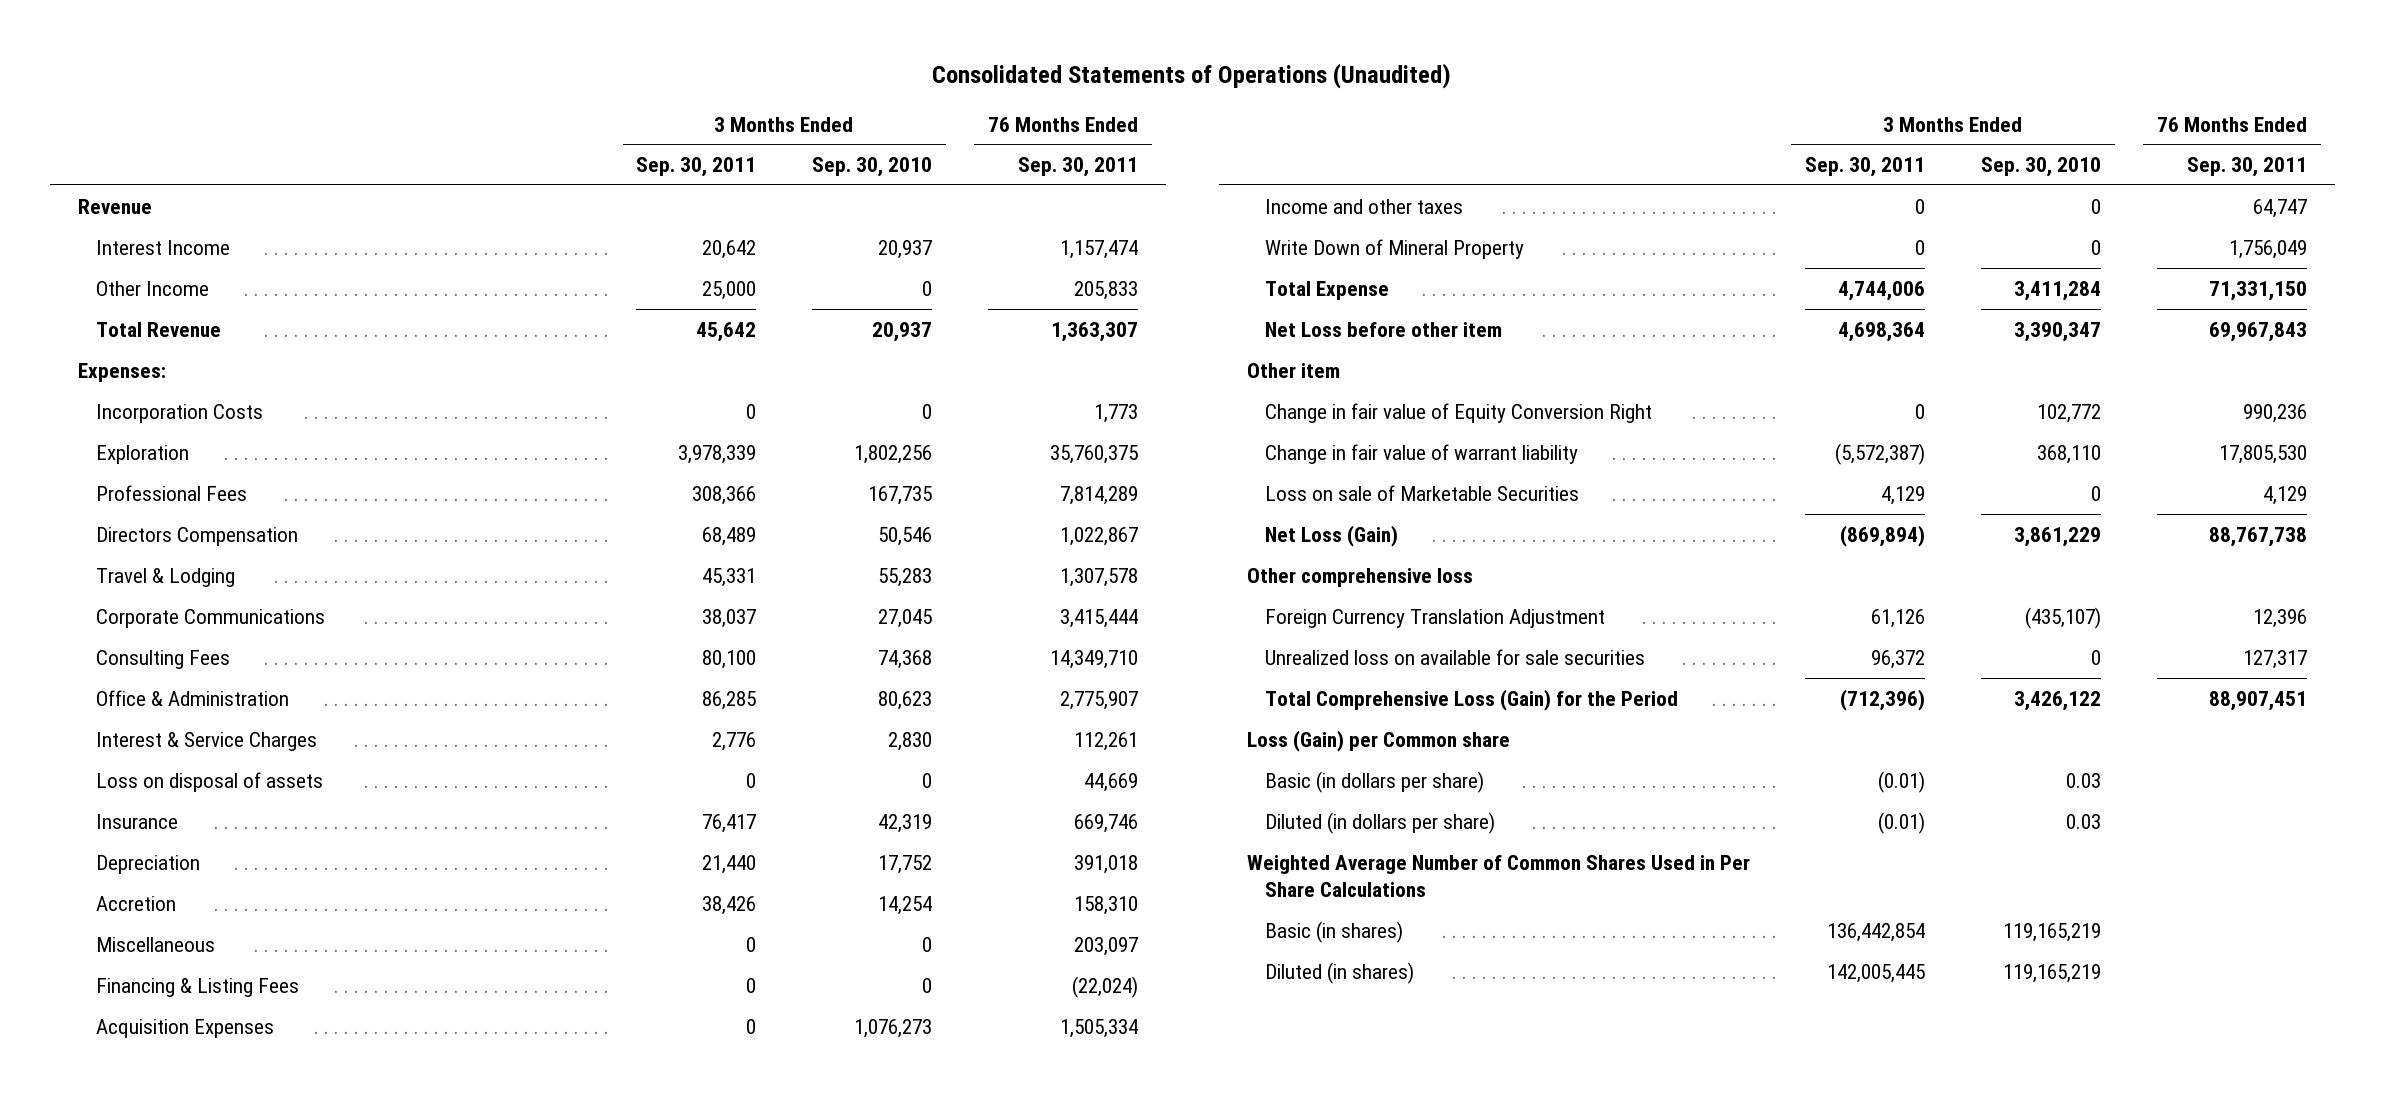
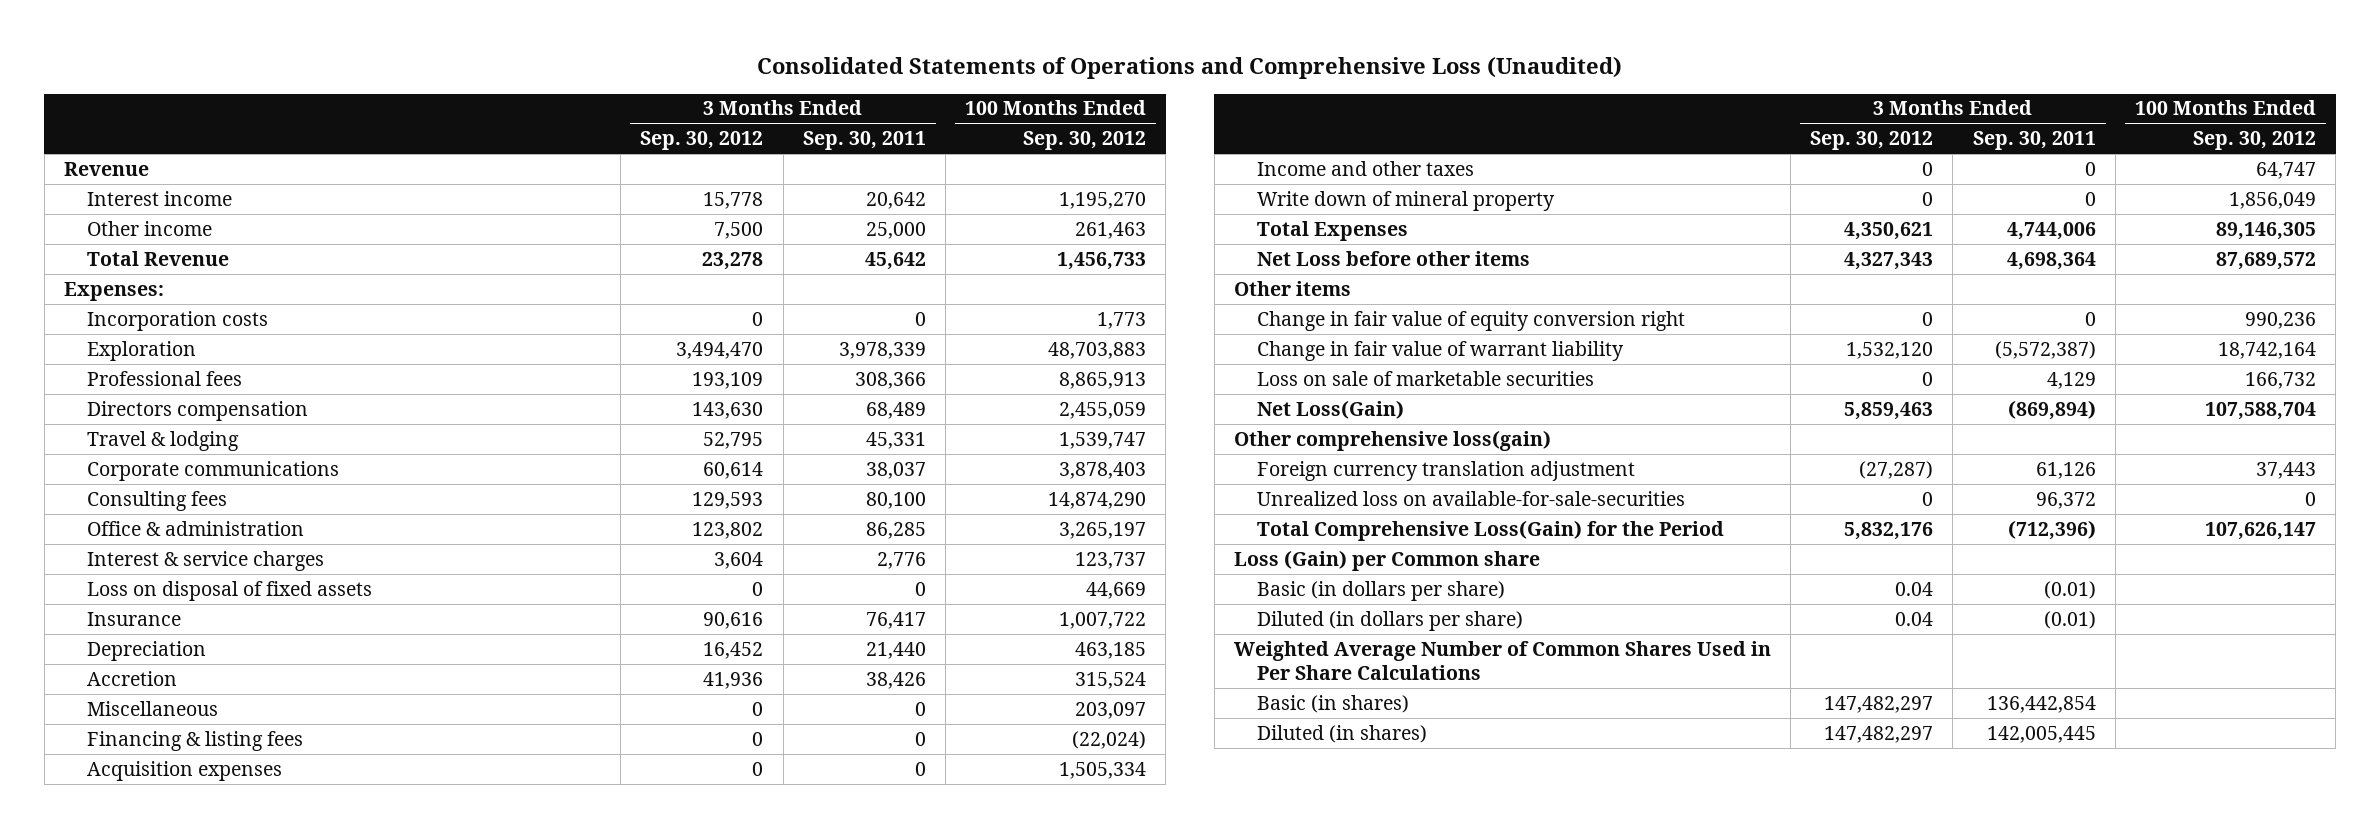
- Consolidated Statements of Operations (Unaudited)
+ Consolidated Statements of Operations and Comprehensive Loss (Unaudited)
- | 3 Months Ended Sep. 30, 2011 | 3 Months Ended Sep. 30, 2010 | 76 Months Ended Sep. 30, 2011
+ | 3 Months Ended Sep. 30, 2012 | 3 Months Ended Sep. 30, 2011 | 100 Months Ended Sep. 30, 2012
- Interest Income | 20,642 | 20,937 | 1,157,474
- Other Income | 25,000 | 0 | 205,833
+ Interest income | 15,778 | 20,642 | 1,195,270
+ Other income | 7,500 | 25,000 | 261,463
- Incorporation Costs | 0 | 0 | 1,773
+ Incorporation costs | 0 | 0 | 1,773
- Professional Fees | 308,366 | 167,735 | 7,814,289
- Directors Compensation | 68,489 | 50,546 | 1,022,867
- Travel & Lodging | 45,331 | 55,283 | 1,307,578
- Corporate Communications | 38,037 | 27,045 | 3,415,444
- Consulting Fees | 80,100 | 74,368 | 14,349,710
- Office & Administration | 86,285 | 80,623 | 2,775,907
- Interest & Service Charges | 2,776 | 2,830 | 112,261
- Loss on disposal of assets | 0 | 0 | 44,669
+ Professional fees | 193,109 | 308,366 | 8,865,913
+ Directors compensation | 143,630 | 68,489 | 2,455,059
+ Travel & lodging | 52,795 | 45,331 | 1,539,747
+ Corporate communications | 60,614 | 38,037 | 3,878,403
+ Consulting fees | 129,593 | 80,100 | 14,874,290
+ Office & administration | 123,802 | 86,285 | 3,265,197
+ Interest & service charges | 3,604 | 2,776 | 123,737
+ Loss on disposal of fixed assets | 0 | 0 | 44,669
- Financing & Listing Fees | 0 | 0 | (22,024)
- Acquisition Expenses | 0 | 1,076,273 | 1,505,334
+ Financing & listing fees | 0 | 0 | (22,024)
+ Acquisition expenses | 0 | 0 | 1,505,334
- Write Down of Mineral Property | 0 | 0 | 1,756,049
- Total Expense | 4,744,006 | 3,411,284 | 71,331,150
- Net Loss before other item | 4,698,364 | 3,390,347 | 69,967,843
- Other item
- Change in fair value of Equity Conversion Right | 0 | 102,772 | 990,236
+ Write down of mineral property | 0 | 0 | 1,856,049
+ Total Expenses | 4,350,621 | 4,744,006 | 89,146,305
+ Net Loss before other items | 4,327,343 | 4,698,364 | 87,689,572
+ Other items
+ Change in fair value of equity conversion right | 0 | 0 | 990,236
- Loss on sale of Marketable Securities | 4,129 | 0 | 4,129
- Net Loss (Gain) | (869,894) | 3,861,229 | 88,767,738
- Other comprehensive loss
- Foreign Currency Translation Adjustment | 61,126 | (435,107) | 12,396
- Unrealized loss on available for sale securities | 96,372 | 0 | 127,317
- Total Comprehensive Loss (Gain) for the Period | (712,396) | 3,426,122 | 88,907,451
+ Loss on sale of marketable securities | 0 | 4,129 | 166,732
+ Net Loss(Gain) | 5,859,463 | (869,894) | 107,588,704
+ Other comprehensive loss(gain)
+ Foreign currency translation adjustment | (27,287) | 61,126 | 37,443
+ Unrealized loss on available-for-sale-securities | 0 | 96,372 | 0
+ Total Comprehensive Loss(Gain) for the Period | 5,832,176 | (712,396) | 107,626,147

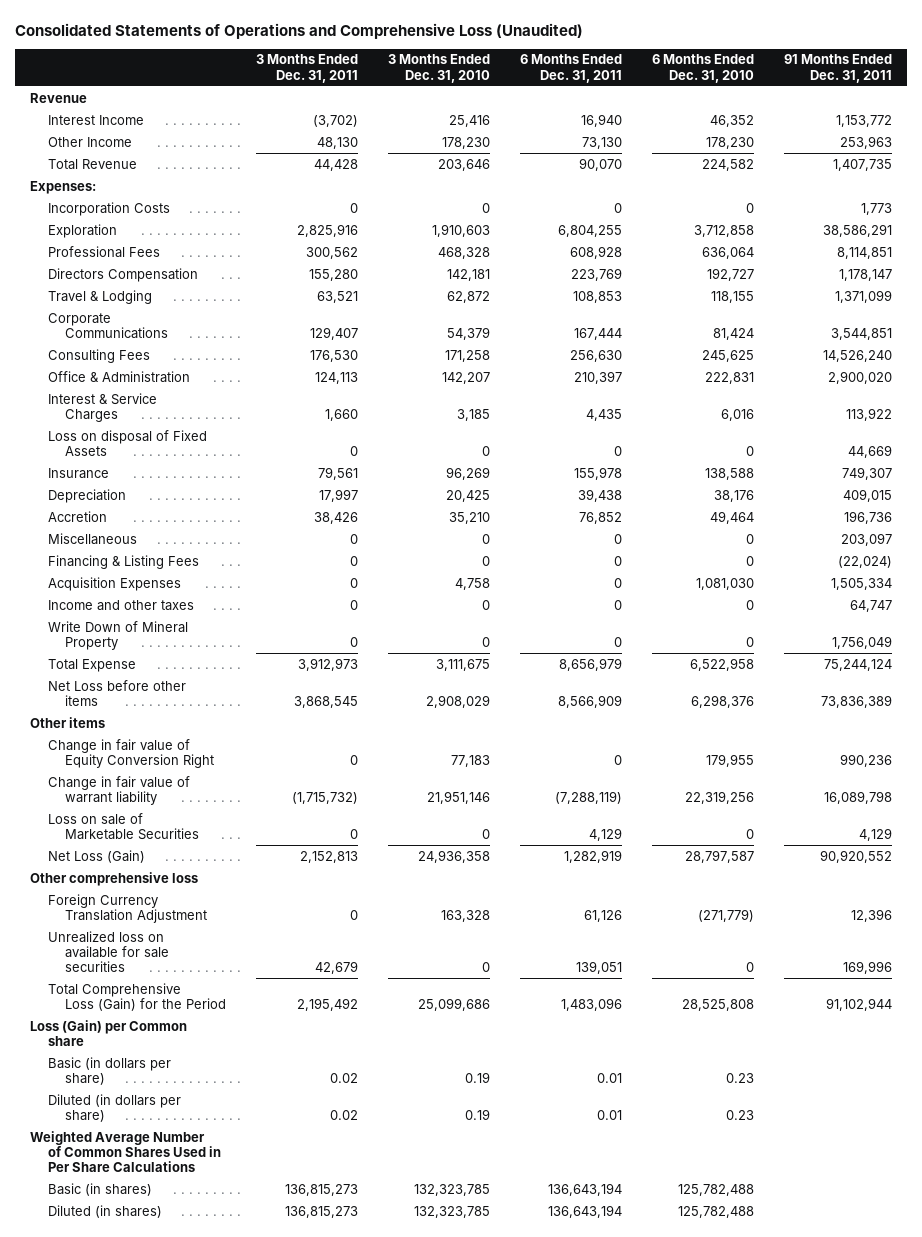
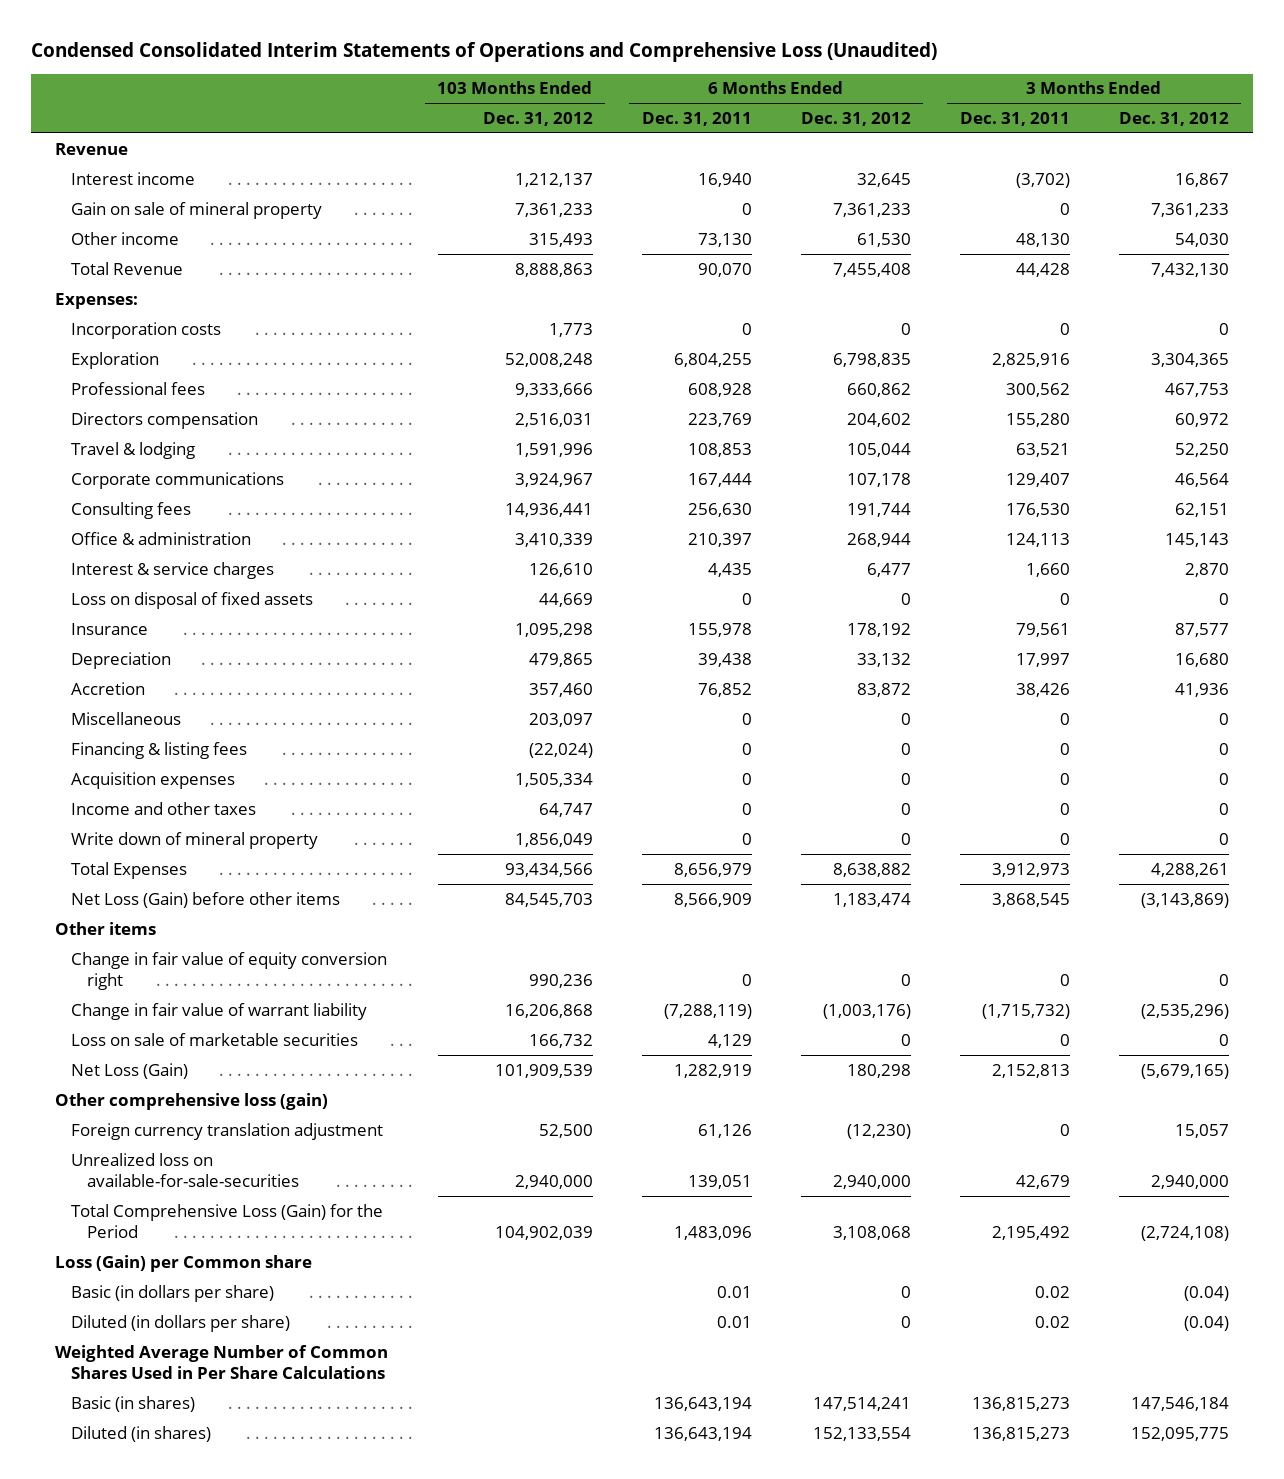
- Consolidated Statements of Operations and Comprehensive Loss (Unaudited)
+ Condensed Consolidated Interim Statements of Operations and Comprehensive Loss (Unaudited)
- | 3 Months Ended Dec. 31, 2011 | 3 Months Ended Dec. 31, 2010 | 6 Months Ended Dec. 31, 2011 | 6 Months Ended Dec. 31, 2010 | 91 Months Ended Dec. 31, 2011
+ | 103 Months Ended Dec. 31, 2012 | 6 Months Ended Dec. 31, 2011 | 6 Months Ended Dec. 31, 2012 | 3 Months Ended Dec. 31, 2011 | 3 Months Ended Dec. 31, 2012
- Interest Income | (3,702) | 25,416 | 16,940 | 46,352 | 1,153,772
- Other Income | 48,130 | 178,230 | 73,130 | 178,230 | 253,963
+ Interest income | 1,212,137 | 16,940 | 32,645 | (3,702) | 16,867
+ Gain on sale of mineral property | 7,361,233 | 0 | 7,361,233 | 0 | 7,361,233
+ Other income | 315,493 | 73,130 | 61,530 | 48,130 | 54,030
- Incorporation Costs | 0 | 0 | 0 | 0 | 1,773
+ Incorporation costs | 1,773 | 0 | 0 | 0 | 0
- Professional Fees | 300,562 | 468,328 | 608,928 | 636,064 | 8,114,851
- Directors Compensation | 155,280 | 142,181 | 223,769 | 192,727 | 1,178,147
- Travel & Lodging | 63,521 | 62,872 | 108,853 | 118,155 | 1,371,099
- Corporate Communications | 129,407 | 54,379 | 167,444 | 81,424 | 3,544,851
- Consulting Fees | 176,530 | 171,258 | 256,630 | 245,625 | 14,526,240
- Office & Administration | 124,113 | 142,207 | 210,397 | 222,831 | 2,900,020
- Interest & Service Charges | 1,660 | 3,185 | 4,435 | 6,016 | 113,922
- Loss on disposal of Fixed Assets | 0 | 0 | 0 | 0 | 44,669
+ Professional fees | 9,333,666 | 608,928 | 660,862 | 300,562 | 467,753
+ Directors compensation | 2,516,031 | 223,769 | 204,602 | 155,280 | 60,972
+ Travel & lodging | 1,591,996 | 108,853 | 105,044 | 63,521 | 52,250
+ Corporate communications | 3,924,967 | 167,444 | 107,178 | 129,407 | 46,564
+ Consulting fees | 14,936,441 | 256,630 | 191,744 | 176,530 | 62,151
+ Office & administration | 3,410,339 | 210,397 | 268,944 | 124,113 | 145,143
+ Interest & service charges | 126,610 | 4,435 | 6,477 | 1,660 | 2,870
+ Loss on disposal of fixed assets | 44,669 | 0 | 0 | 0 | 0
- Financing & Listing Fees | 0 | 0 | 0 | 0 | (22,024)
- Acquisition Expenses | 0 | 4,758 | 0 | 1,081,030 | 1,505,334
+ Financing & listing fees | (22,024) | 0 | 0 | 0 | 0
+ Acquisition expenses | 1,505,334 | 0 | 0 | 0 | 0
- Write Down of Mineral Property | 0 | 0 | 0 | 0 | 1,756,049
- Total Expense | 3,912,973 | 3,111,675 | 8,656,979 | 6,522,958 | 75,244,124
- Net Loss before other items | 3,868,545 | 2,908,029 | 8,566,909 | 6,298,376 | 73,836,389
+ Write down of mineral property | 1,856,049 | 0 | 0 | 0 | 0
+ Total Expenses | 93,434,566 | 8,656,979 | 8,638,882 | 3,912,973 | 4,288,261
+ Net Loss (Gain) before other items | 84,545,703 | 8,566,909 | 1,183,474 | 3,868,545 | (3,143,869)
- Change in fair value of Equity Conversion Right | 0 | 77,183 | 0 | 179,955 | 990,236
+ Change in fair value of equity conversion right | 990,236 | 0 | 0 | 0 | 0
- Loss on sale of Marketable Securities | 0 | 0 | 4,129 | 0 | 4,129
+ Loss on sale of marketable securities | 166,732 | 4,129 | 0 | 0 | 0
- Other comprehensive loss
- Foreign Currency Translation Adjustment | 0 | 163,328 | 61,126 | (271,779) | 12,396
- Unrealized loss on available for sale securities | 42,679 | 0 | 139,051 | 0 | 169,996
+ Other comprehensive loss (gain)
+ Foreign currency translation adjustment | 52,500 | 61,126 | (12,230) | 0 | 15,057
+ Unrealized loss on available-for-sale-securities | 2,940,000 | 139,051 | 2,940,000 | 42,679 | 2,940,000

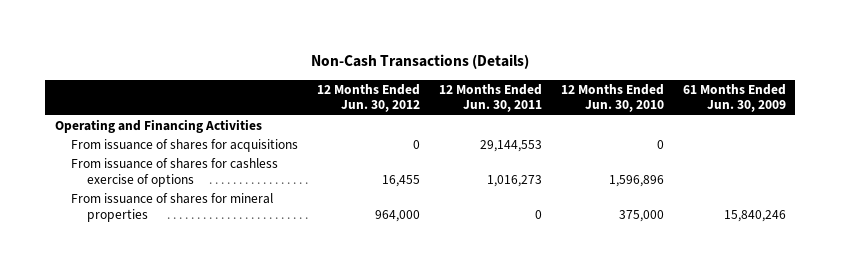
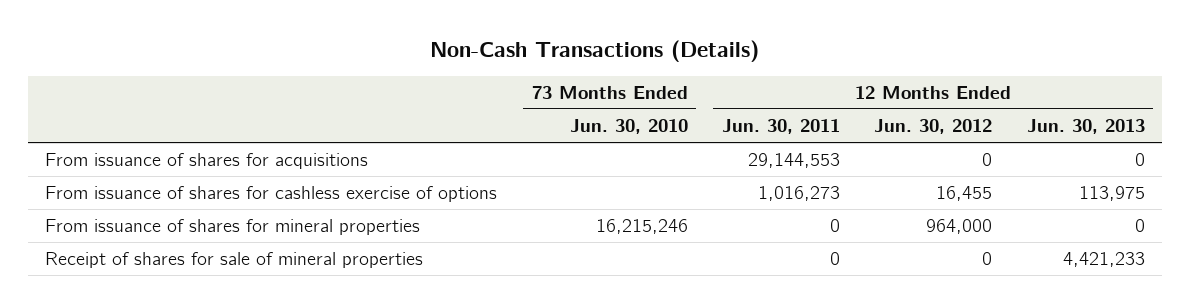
- | 12 Months Ended Jun. 30, 2012 | 12 Months Ended Jun. 30, 2011 | 12 Months Ended Jun. 30, 2010 | 61 Months Ended Jun. 30, 2009
+ | 73 Months Ended Jun. 30, 2010 | 12 Months Ended Jun. 30, 2011 | 12 Months Ended Jun. 30, 2012 | 12 Months Ended Jun. 30, 2013
- Operating and Financing Activities
+ Receipt of shares for sale of mineral properties | | 0 | 0 | 4,421,233

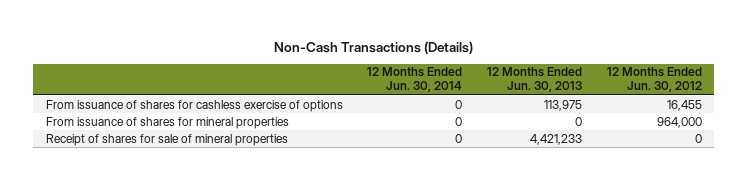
- | 73 Months Ended Jun. 30, 2010 | 12 Months Ended Jun. 30, 2011 | 12 Months Ended Jun. 30, 2012 | 12 Months Ended Jun. 30, 2013
+ | 12 Months Ended Jun. 30, 2014 | 12 Months Ended Jun. 30, 2013 | 12 Months Ended Jun. 30, 2012
- From issuance of shares for acquisitions | | 29,144,553 | 0 | 0

